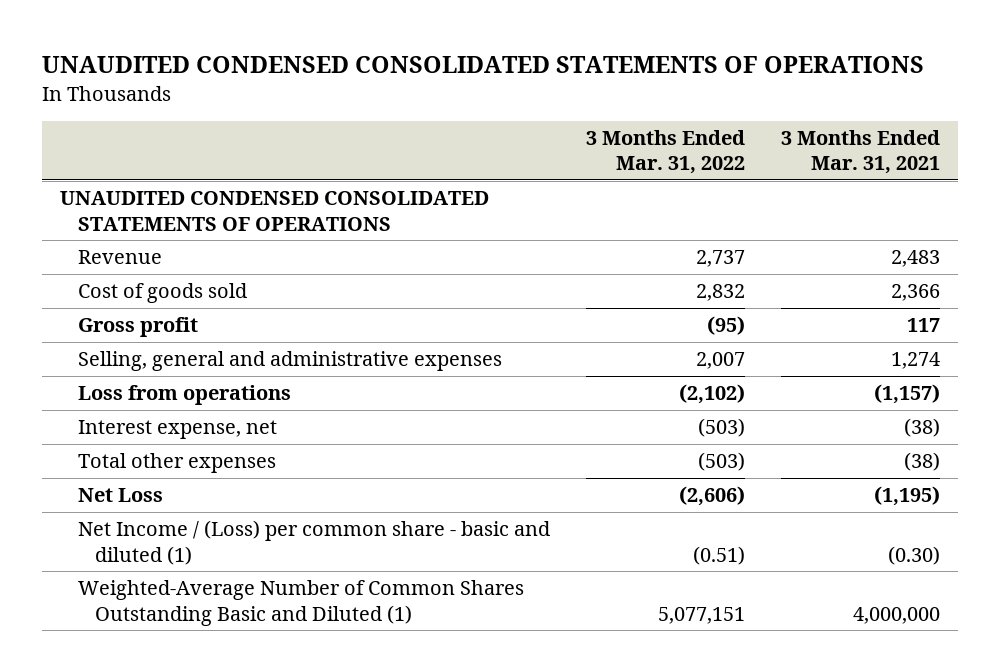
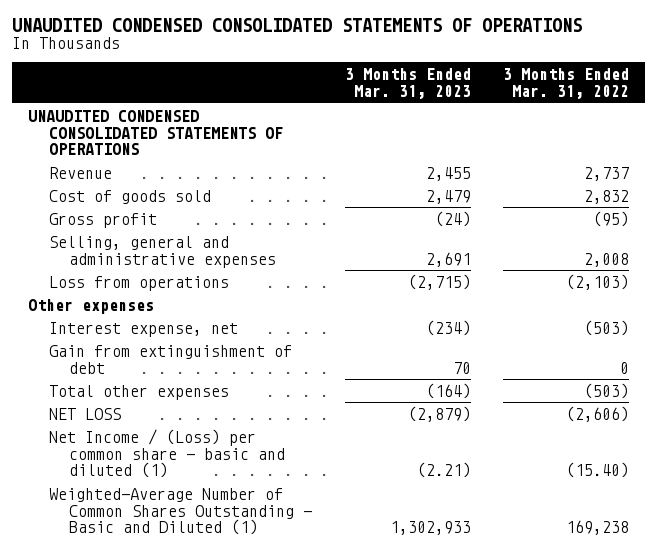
- | 3 Months Ended Mar. 31, 2022 | 3 Months Ended Mar. 31, 2021
+ | 3 Months Ended Mar. 31, 2023 | 3 Months Ended Mar. 31, 2022
- Selling, general and administrative expenses | 2,007 | 1,274
- Loss from operations | (2,102) | (1,157)
+ Selling, general and administrative expenses | 2,691 | 2,008
+ Loss from operations | (2,715) | (2,103)
+ Other expenses
+ Gain from extinguishment of debt | 70 | 0
- Net Loss | (2,606) | (1,195)
- Net Income / (Loss) per common share - basic and diluted (1) | (0.51) | (0.30)
- Weighted-Average Number of Common Shares Outstanding Basic and Diluted (1) | 5,077,151 | 4,000,000
+ NET LOSS | (2,879) | (2,606)
+ Net Income / (Loss) per common share - basic and diluted (1) | (2.21) | (15.40)
+ Weighted-Average Number of Common Shares Outstanding - Basic and Diluted (1) | 1,302,933 | 169,238

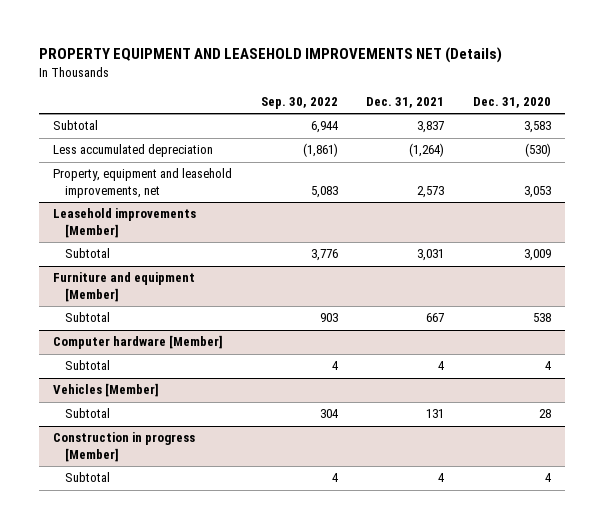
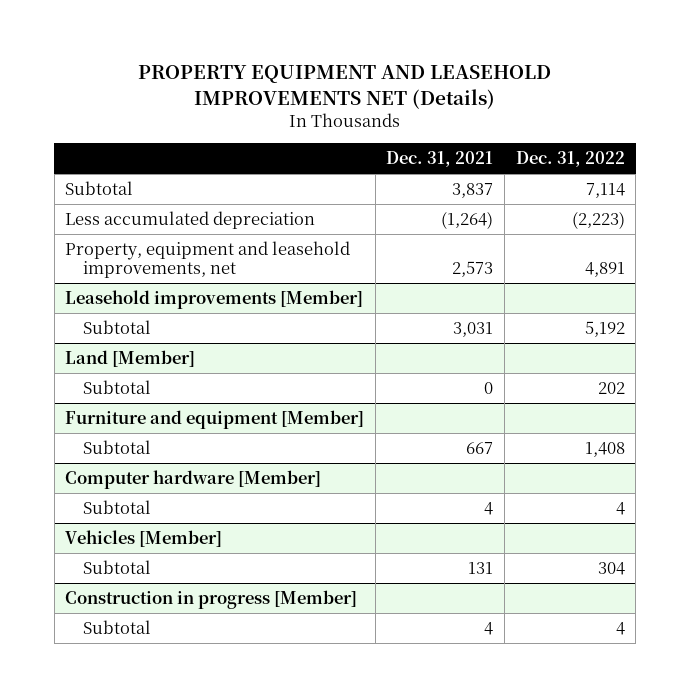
- | Sep. 30, 2022 | Dec. 31, 2021 | Dec. 31, 2020
+ | Dec. 31, 2021 | Dec. 31, 2022
+ Land [Member]
+ Subtotal | 0 | 202

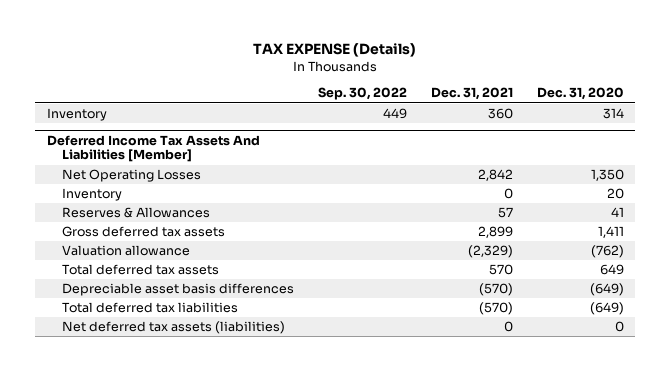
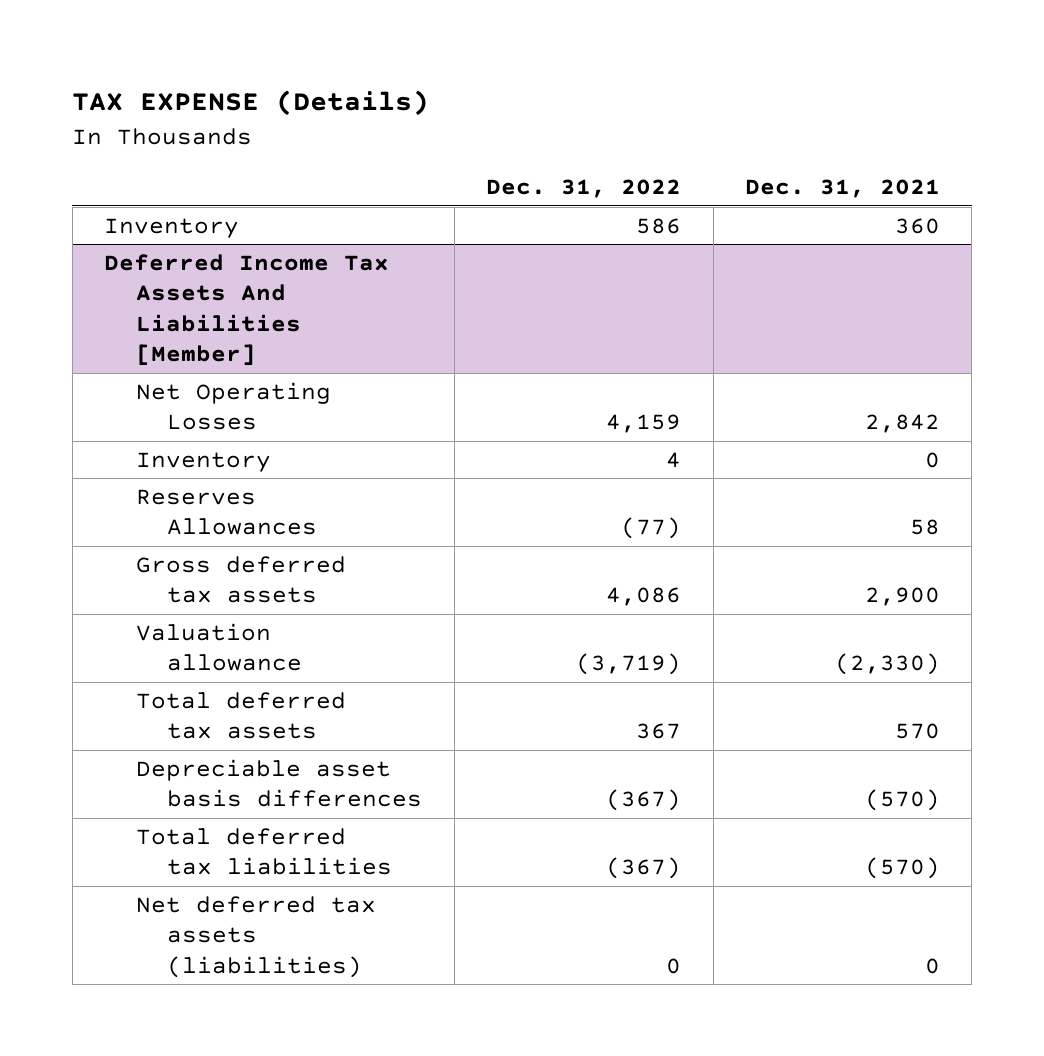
- | Sep. 30, 2022 | Dec. 31, 2021 | Dec. 31, 2020
+ | Dec. 31, 2022 | Dec. 31, 2021
@ Deferred Income Tax Assets And Liabilities [Member]
- Reserves & Allowances | | 57 | 41
- Gross deferred tax assets | | 2,899 | 1,411
- Valuation allowance | | (2,329) | (762)
+ Reserves Allowances | (77) | 58
+ Gross deferred tax assets | 4,086 | 2,900
+ Valuation allowance | (3,719) | (2,330)

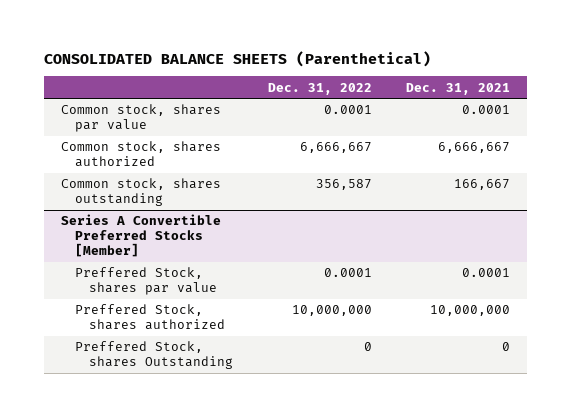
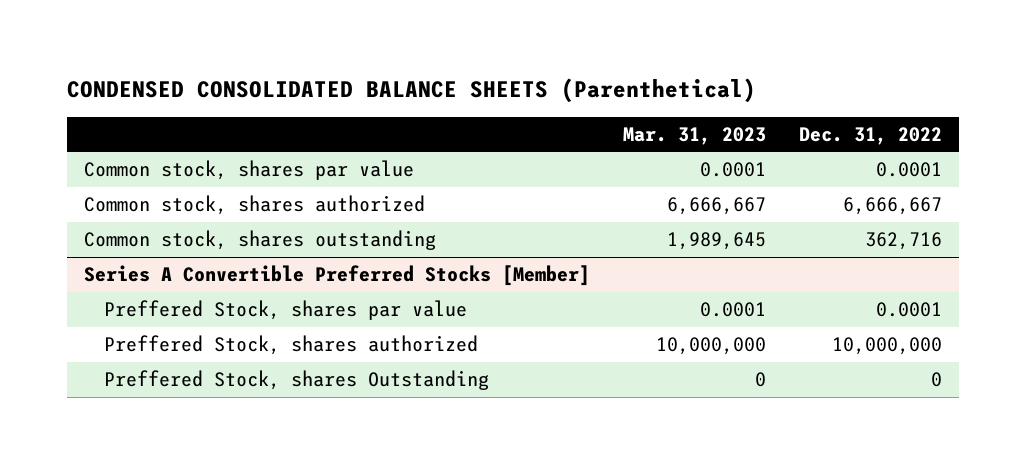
- CONSOLIDATED BALANCE SHEETS (Parenthetical)
+ CONDENSED CONSOLIDATED BALANCE SHEETS (Parenthetical)
- | Dec. 31, 2022 | Dec. 31, 2021
+ | Mar. 31, 2023 | Dec. 31, 2022
- Common stock, shares outstanding | 356,587 | 166,667
+ Common stock, shares outstanding | 1,989,645 | 362,716

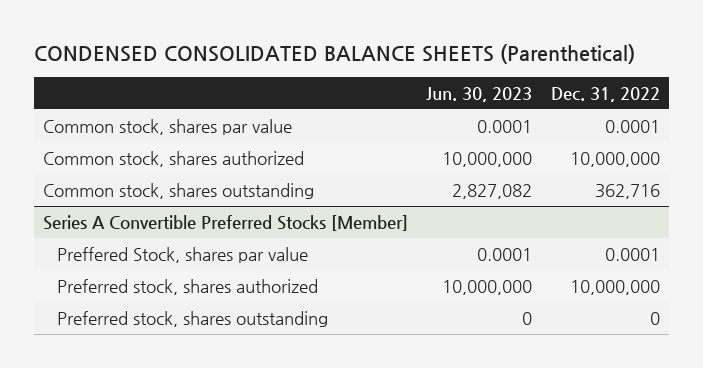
- | Mar. 31, 2023 | Dec. 31, 2022
+ | Jun. 30, 2023 | Dec. 31, 2022
- Common stock, shares authorized | 6,666,667 | 6,666,667
+ Common stock, shares authorized | 10,000,000 | 10,000,000
@ Series A Convertible Preferred Stocks [Member]
- Preffered Stock, shares authorized | 10,000,000 | 10,000,000
- Preffered Stock, shares Outstanding | 0 | 0
+ Preferred stock, shares authorized | 10,000,000 | 10,000,000
+ Preferred stock, shares outstanding | 0 | 0

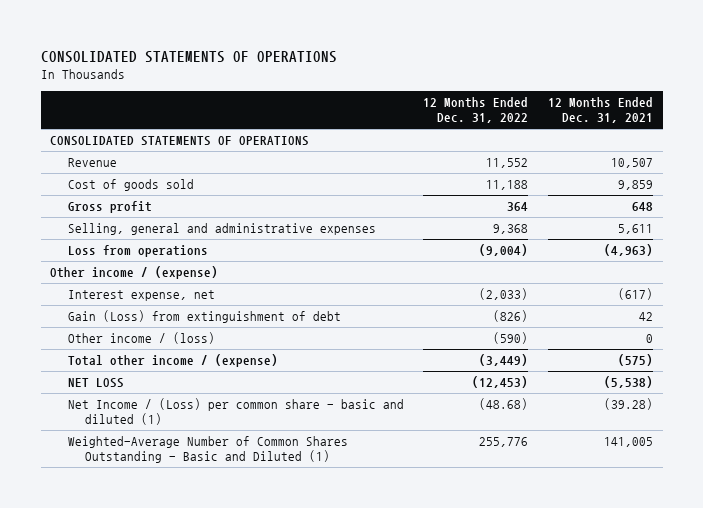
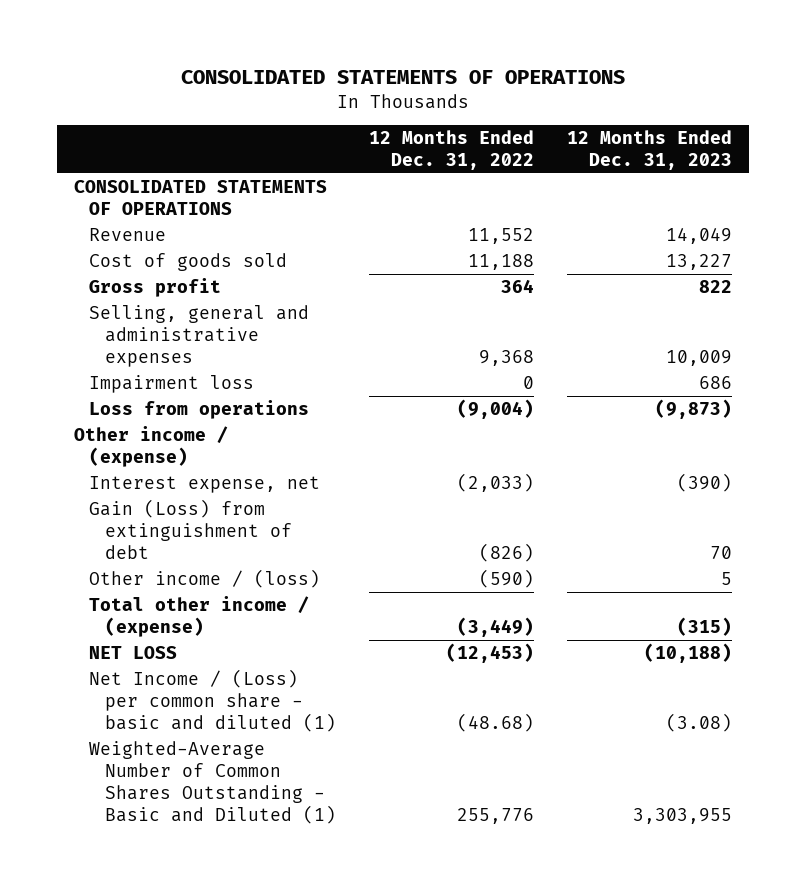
- | 12 Months Ended Dec. 31, 2022 | 12 Months Ended Dec. 31, 2021
+ | 12 Months Ended Dec. 31, 2022 | 12 Months Ended Dec. 31, 2023
+ Impairment loss | 0 | 686

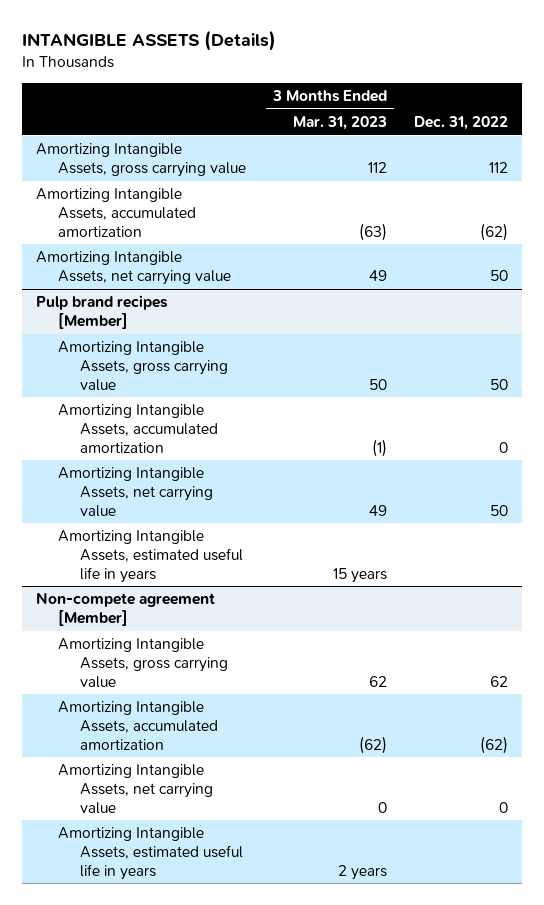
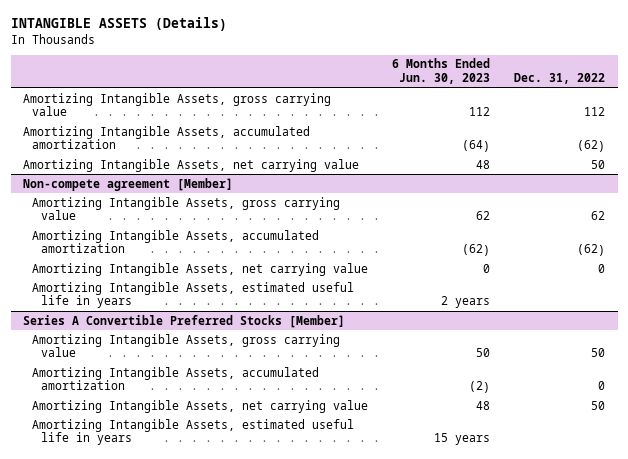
- | 3 Months Ended Mar. 31, 2023 | Dec. 31, 2022
+ | 6 Months Ended Jun. 30, 2023 | Dec. 31, 2022
- Pulp brand recipes [Member]
- Amortizing Intangible Assets, gross carrying value | 50 | 50
- Amortizing Intangible Assets, accumulated amortization | (1) | 0
- Amortizing Intangible Assets, net carrying value | 49 | 50
- Amortizing Intangible Assets, estimated useful life in years | 15 years |
+ Series A Convertible Preferred Stocks [Member]
+ Amortizing Intangible Assets, gross carrying value | 50 | 50
+ Amortizing Intangible Assets, accumulated amortization | (2) | 0
+ Amortizing Intangible Assets, net carrying value | 48 | 50
+ Amortizing Intangible Assets, estimated useful life in years | 15 years |

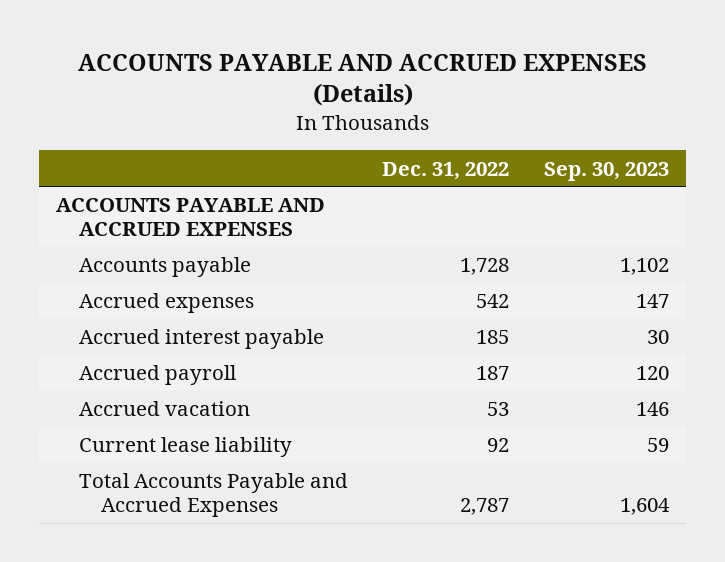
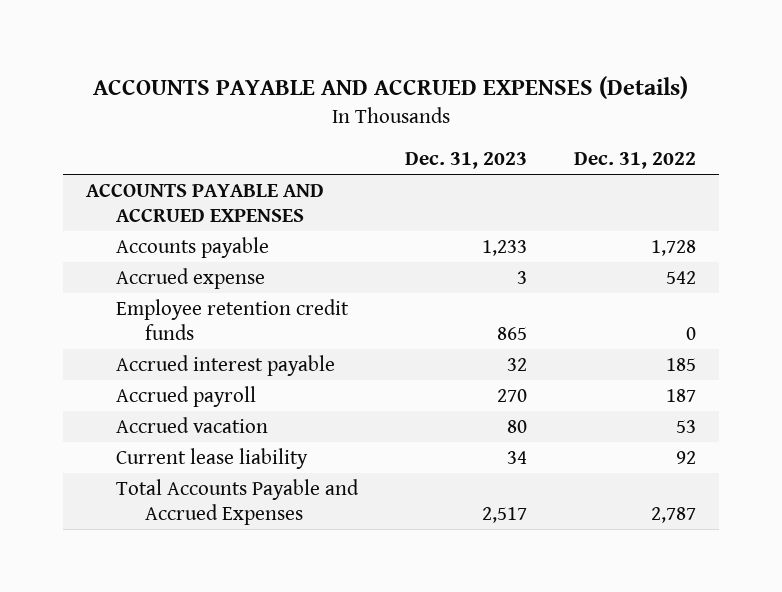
- | Dec. 31, 2022 | Sep. 30, 2023
+ | Dec. 31, 2023 | Dec. 31, 2022
- Accrued expenses | 542 | 147
+ Accrued expense | 3 | 542
+ Employee retention credit funds | 865 | 0

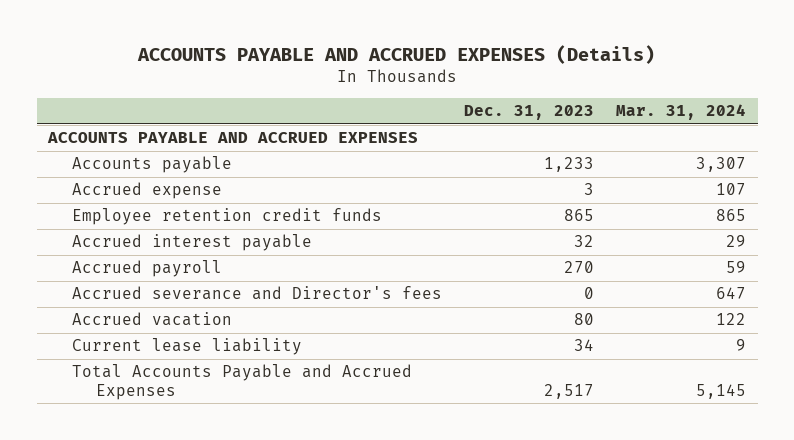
- | Dec. 31, 2023 | Dec. 31, 2022
+ | Dec. 31, 2023 | Mar. 31, 2024
+ Accrued severance and Director's fees | 0 | 647

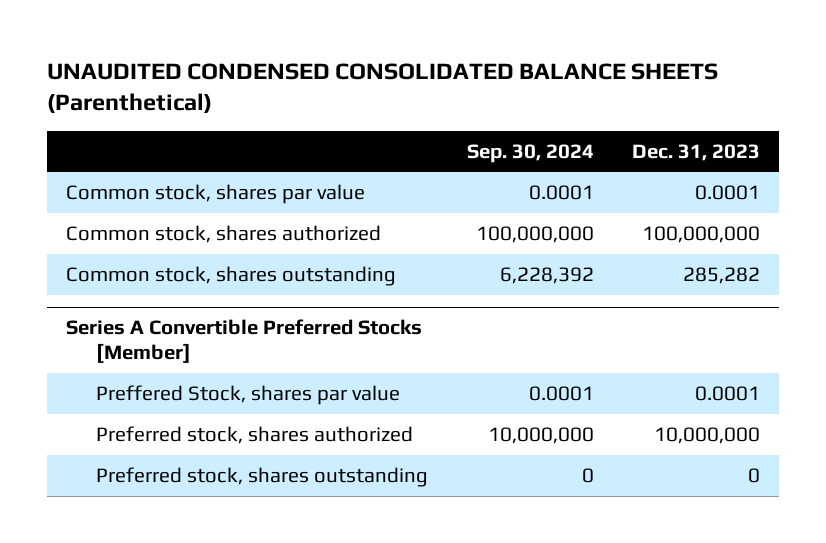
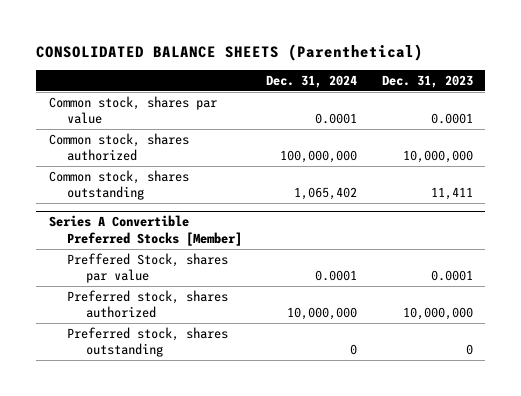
- UNAUDITED CONDENSED CONSOLIDATED BALANCE SHEETS (Parenthetical)
+ CONSOLIDATED BALANCE SHEETS (Parenthetical)
- | Sep. 30, 2024 | Dec. 31, 2023
+ | Dec. 31, 2024 | Dec. 31, 2023
- Common stock, shares authorized | 100,000,000 | 100,000,000
- Common stock, shares outstanding | 6,228,392 | 285,282
+ Common stock, shares authorized | 100,000,000 | 10,000,000
+ Common stock, shares outstanding | 1,065,402 | 11,411

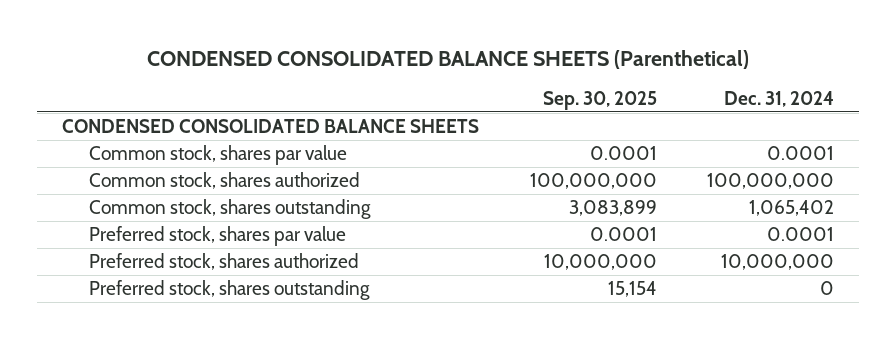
- CONSOLIDATED BALANCE SHEETS (Parenthetical)
+ CONDENSED CONSOLIDATED BALANCE SHEETS (Parenthetical)
- | Dec. 31, 2024 | Dec. 31, 2023
+ | Sep. 30, 2025 | Dec. 31, 2024
+ CONDENSED CONSOLIDATED BALANCE SHEETS
- Series A Convertible Preferred Stocks [Member]
- Preffered Stock, shares par value | 0.0001 | 0.0001
+ Preferred stock, shares par value | 0.0001 | 0.0001

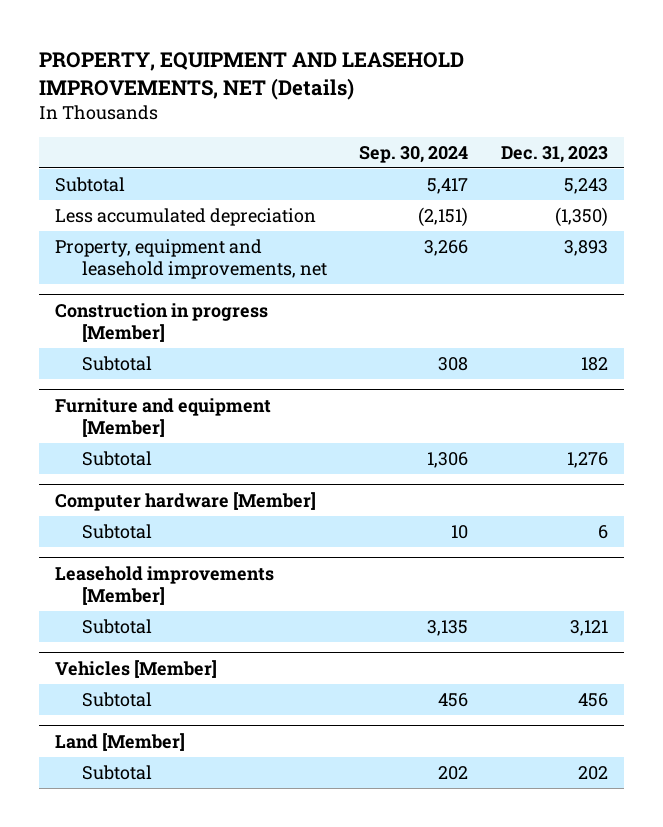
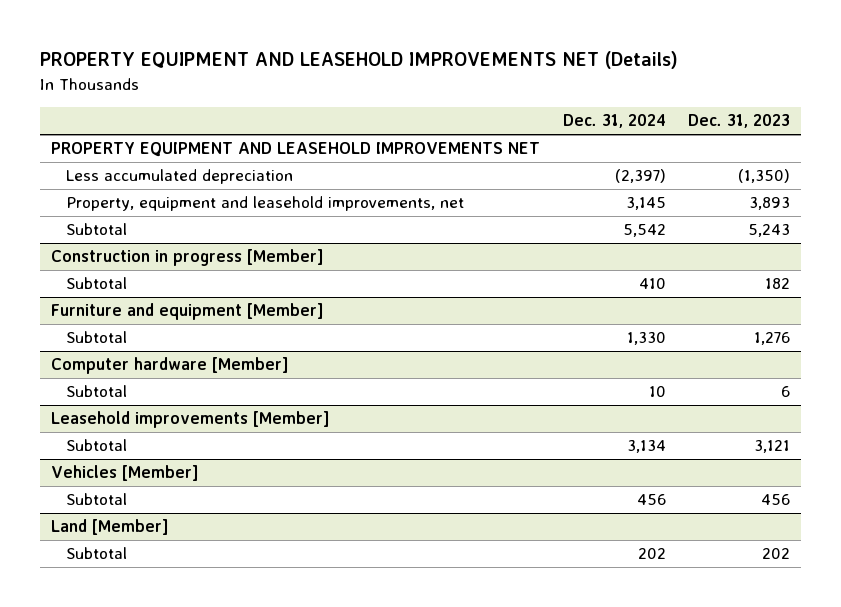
- PROPERTY, EQUIPMENT AND LEASEHOLD IMPROVEMENTS, NET (Details)
+ PROPERTY EQUIPMENT AND LEASEHOLD IMPROVEMENTS NET (Details)
- | Sep. 30, 2024 | Dec. 31, 2023
+ | Dec. 31, 2024 | Dec. 31, 2023
+ PROPERTY EQUIPMENT AND LEASEHOLD IMPROVEMENTS NET
moved down: Subtotal | 5,542 | 5,243

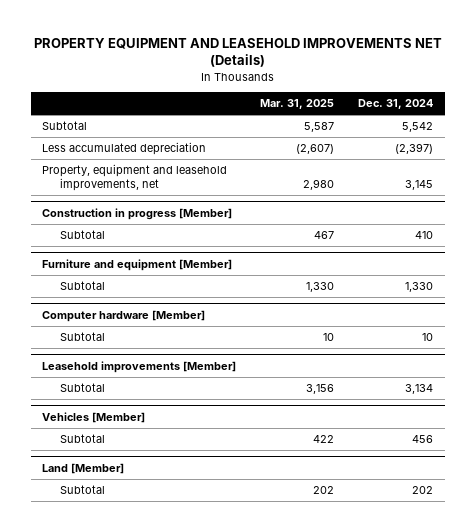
- | Dec. 31, 2024 | Dec. 31, 2023
+ | Mar. 31, 2025 | Dec. 31, 2024
- PROPERTY EQUIPMENT AND LEASEHOLD IMPROVEMENTS NET
moved up: Subtotal | 5,587 | 5,542

